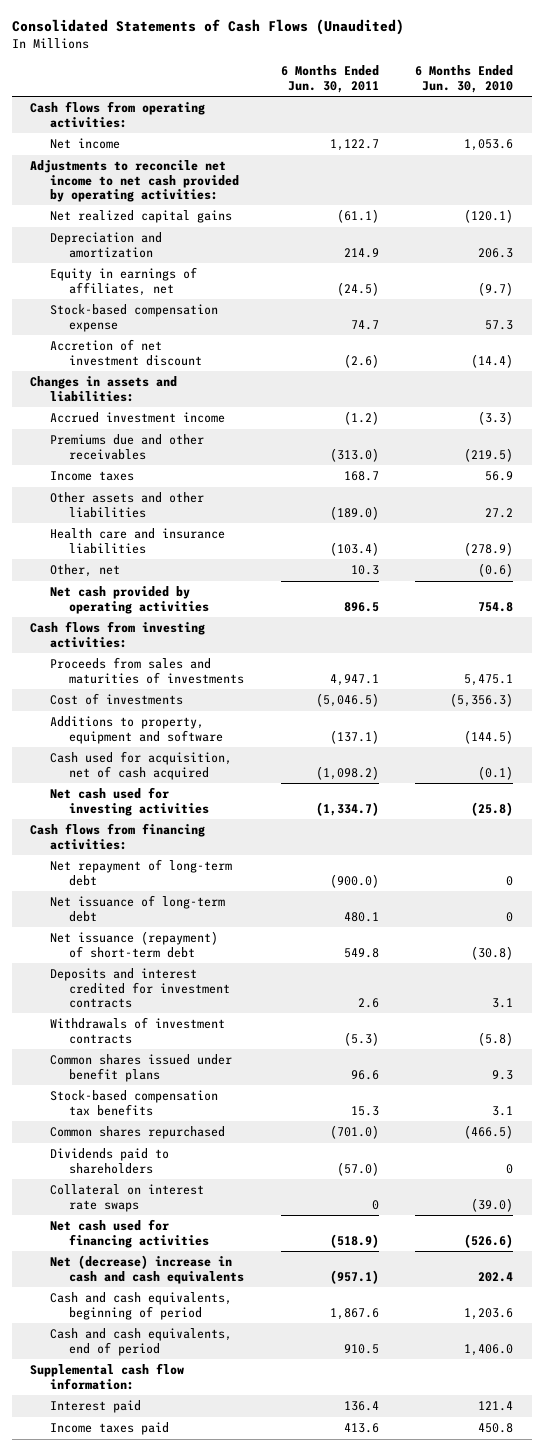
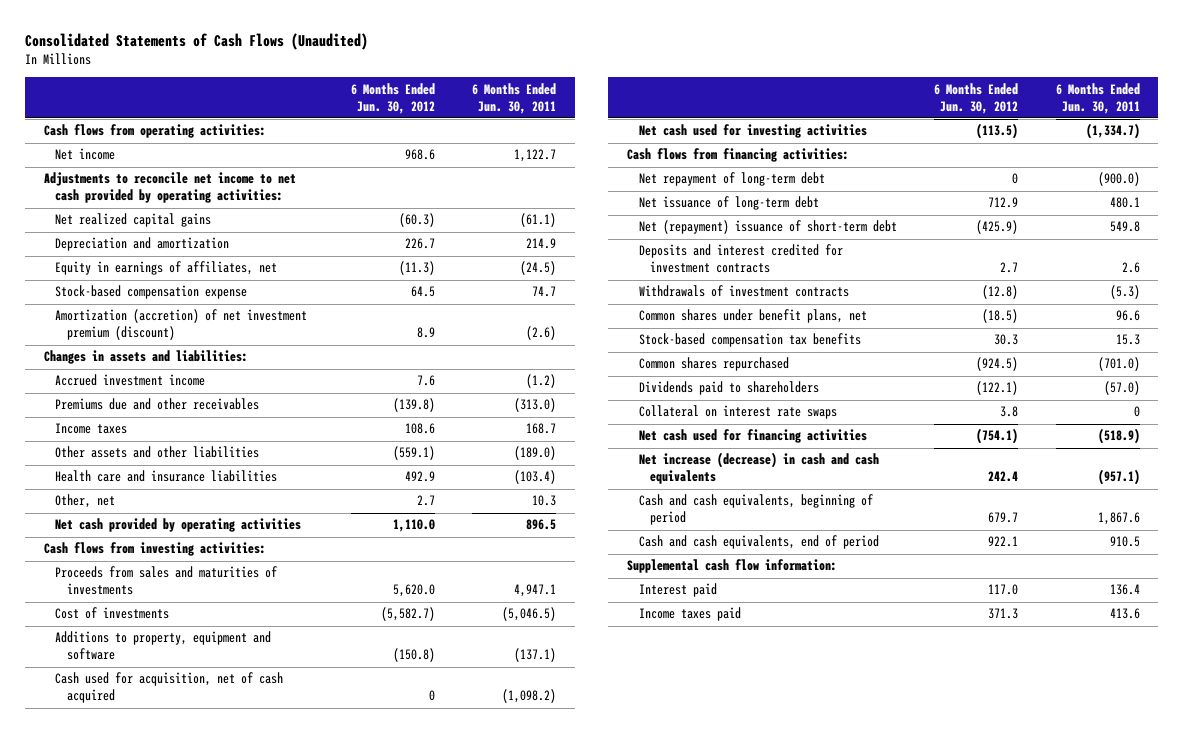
- | 6 Months Ended Jun. 30, 2011 | 6 Months Ended Jun. 30, 2010
+ | 6 Months Ended Jun. 30, 2012 | 6 Months Ended Jun. 30, 2011
- Accretion of net investment discount | (2.6) | (14.4)
+ Amortization (accretion) of net investment premium (discount) | 8.9 | (2.6)
- Net issuance (repayment) of short-term debt | 549.8 | (30.8)
+ Net (repayment) issuance of short-term debt | (425.9) | 549.8
- Common shares issued under benefit plans | 96.6 | 9.3
+ Common shares under benefit plans, net | (18.5) | 96.6
- Net (decrease) increase in cash and cash equivalents | (957.1) | 202.4
+ Net increase (decrease) in cash and cash equivalents | 242.4 | (957.1)

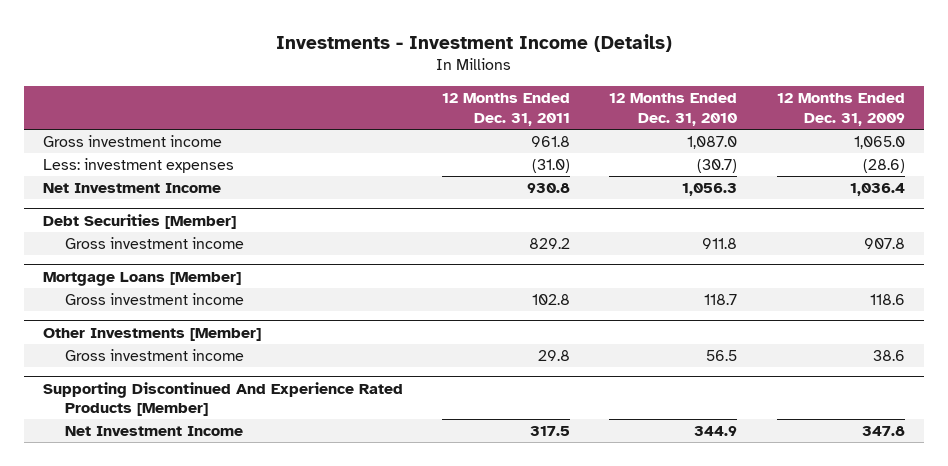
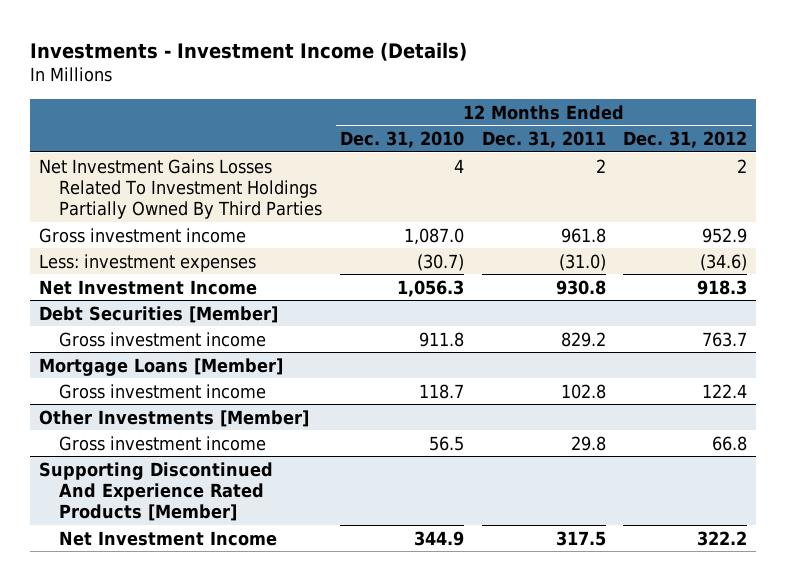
- | 12 Months Ended Dec. 31, 2011 | 12 Months Ended Dec. 31, 2010 | 12 Months Ended Dec. 31, 2009
+ | 12 Months Ended Dec. 31, 2010 | 12 Months Ended Dec. 31, 2011 | 12 Months Ended Dec. 31, 2012
+ Net Investment Gains Losses Related To Investment Holdings Partially Owned By Third Parties | 4 | 2 | 2

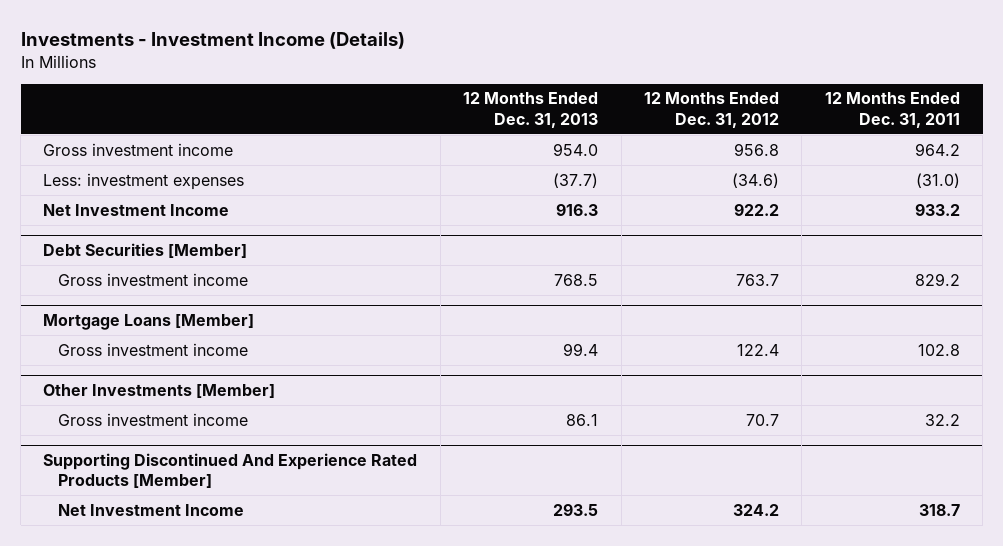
- | 12 Months Ended Dec. 31, 2010 | 12 Months Ended Dec. 31, 2011 | 12 Months Ended Dec. 31, 2012
+ | 12 Months Ended Dec. 31, 2013 | 12 Months Ended Dec. 31, 2012 | 12 Months Ended Dec. 31, 2011
- Net Investment Gains Losses Related To Investment Holdings Partially Owned By Third Parties | 4 | 2 | 2
- Gross investment income | 1,087.0 | 961.8 | 952.9
+ Gross investment income | 954.0 | 956.8 | 964.2
- Net Investment Income | 1,056.3 | 930.8 | 918.3
+ Net Investment Income | 916.3 | 922.2 | 933.2
@ Other Investments [Member]
- Gross investment income | 56.5 | 29.8 | 66.8
+ Gross investment income | 86.1 | 70.7 | 32.2
@ Supporting Discontinued And Experience Rated Products [Member]
- Net Investment Income | 344.9 | 317.5 | 322.2
+ Net Investment Income | 293.5 | 324.2 | 318.7

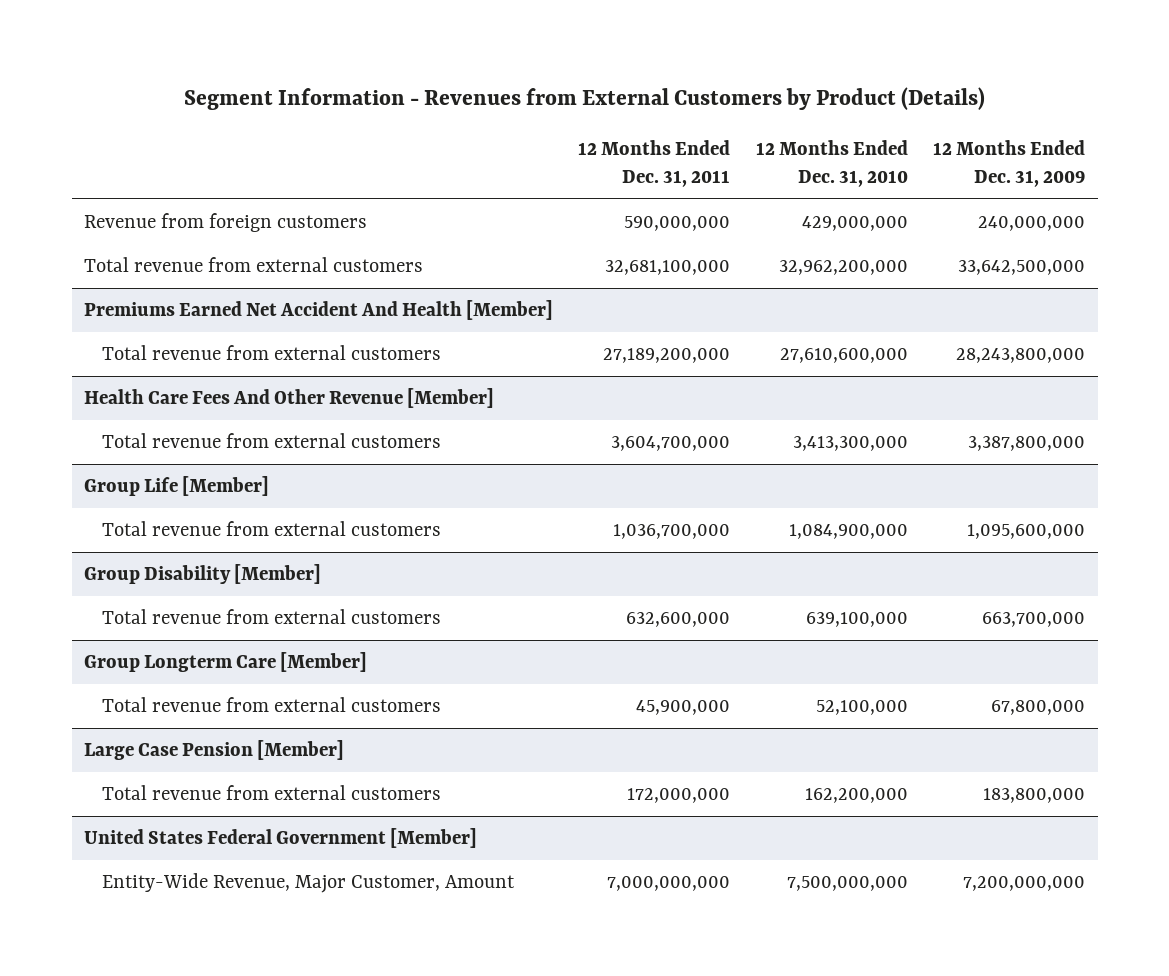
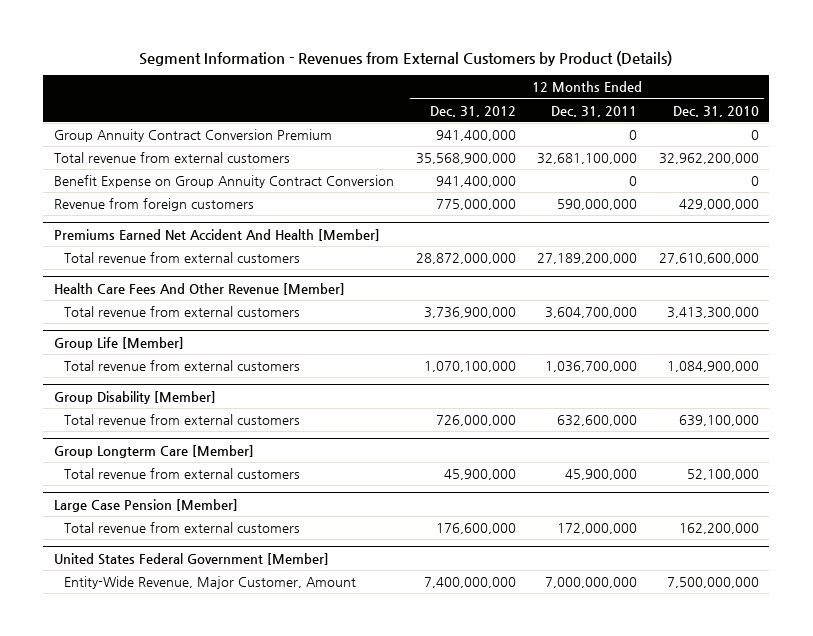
- | 12 Months Ended Dec. 31, 2011 | 12 Months Ended Dec. 31, 2010 | 12 Months Ended Dec. 31, 2009
+ | 12 Months Ended Dec. 31, 2012 | 12 Months Ended Dec. 31, 2011 | 12 Months Ended Dec. 31, 2010
+ Group Annuity Contract Conversion Premium | 941,400,000 | 0 | 0
+ Benefit Expense on Group Annuity Contract Conversion | 941,400,000 | 0 | 0
moved down: Revenue from foreign customers | 775,000,000 | 590,000,000 | 429,000,000

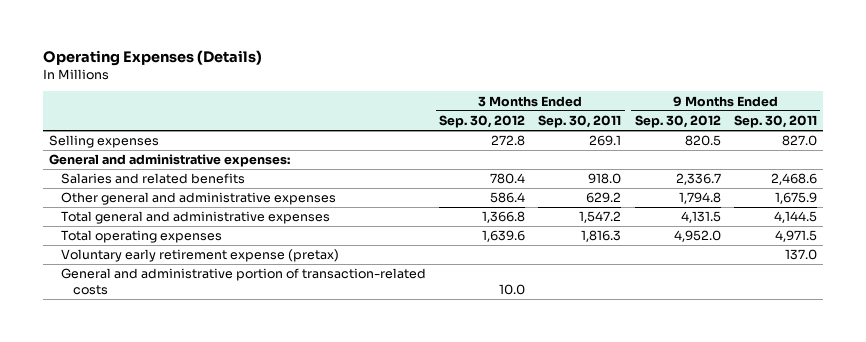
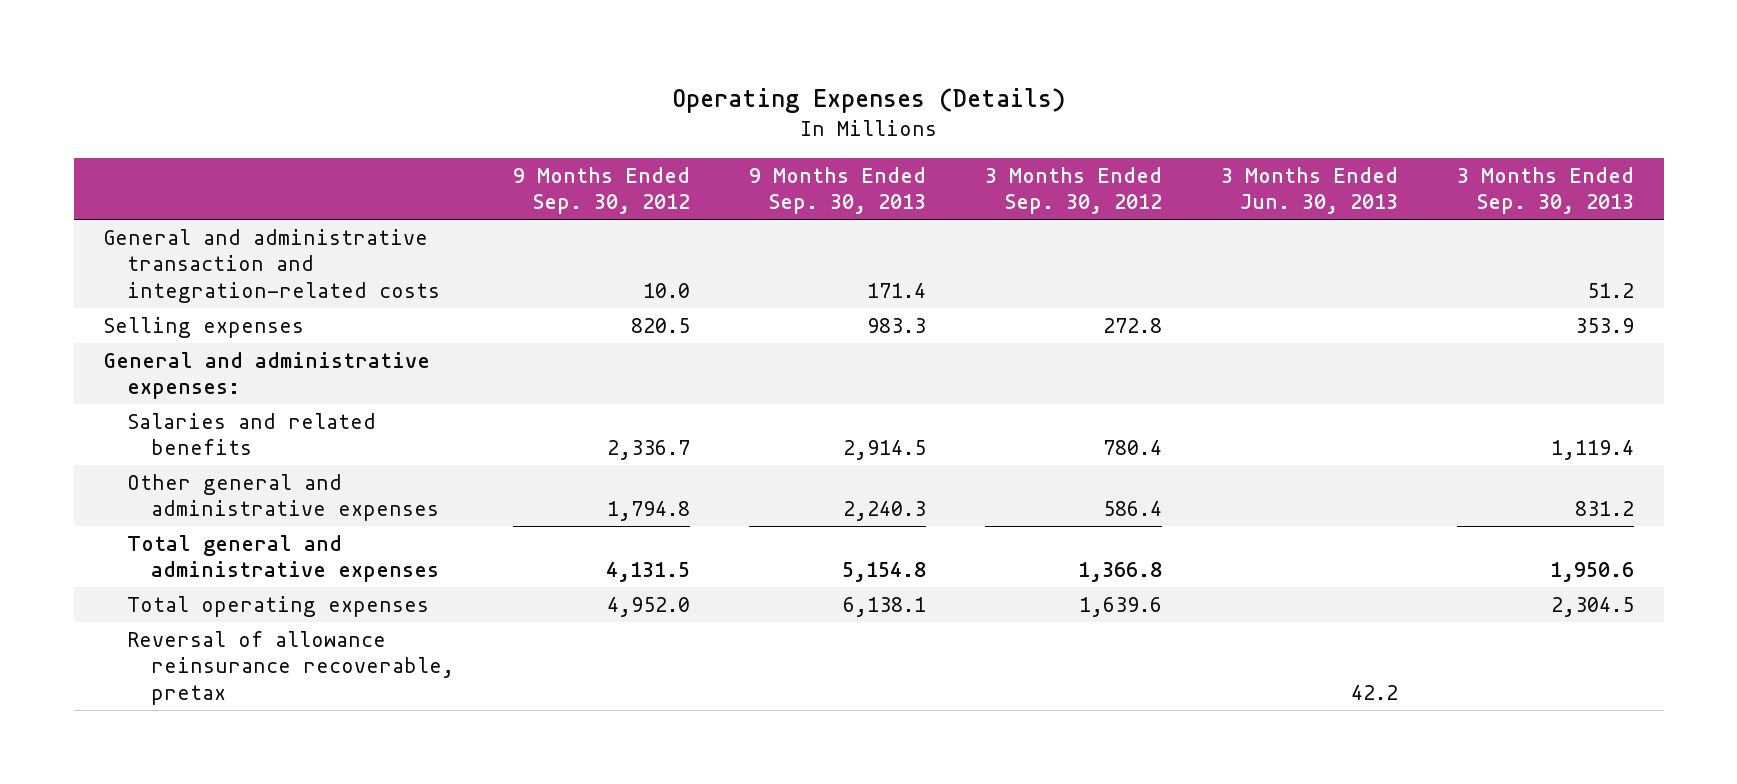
- | 3 Months Ended Sep. 30, 2012 | 3 Months Ended Sep. 30, 2011 | 9 Months Ended Sep. 30, 2012 | 9 Months Ended Sep. 30, 2011
+ | 9 Months Ended Sep. 30, 2012 | 9 Months Ended Sep. 30, 2013 | 3 Months Ended Sep. 30, 2012 | 3 Months Ended Jun. 30, 2013 | 3 Months Ended Sep. 30, 2013
+ General and administrative transaction and integration-related costs | 10.0 | 171.4 | | | 51.2
- Voluntary early retirement expense (pretax) | | | | 137.0
- General and administrative portion of transaction-related costs | 10.0 | | |
+ Reversal of allowance reinsurance recoverable, pretax | | | | 42.2 |

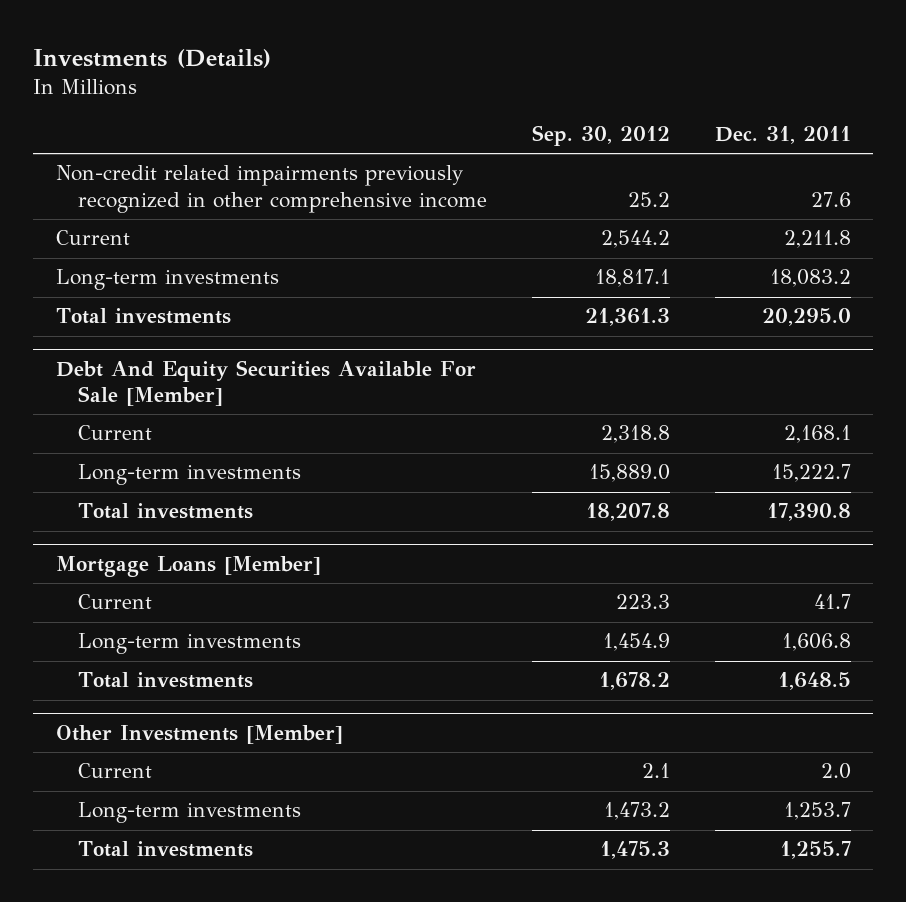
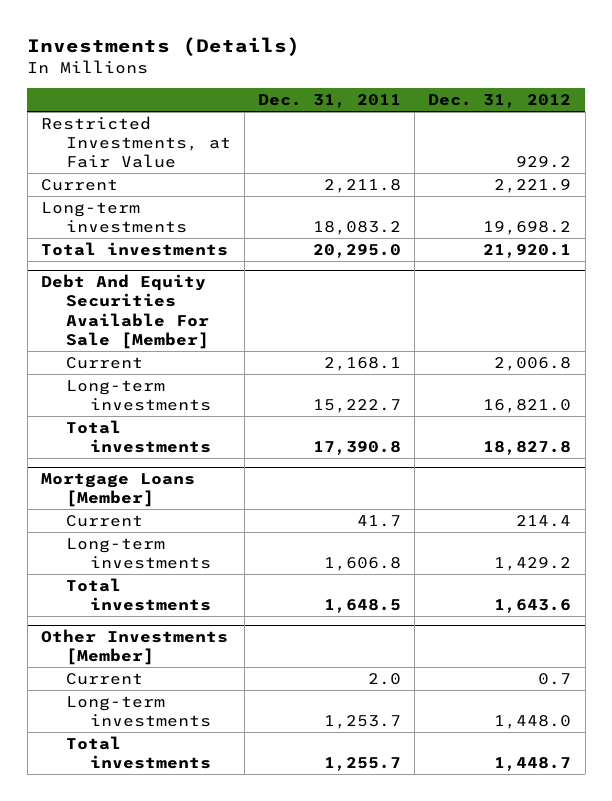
- | Sep. 30, 2012 | Dec. 31, 2011
+ | Dec. 31, 2011 | Dec. 31, 2012
- Non-credit related impairments previously recognized in other comprehensive income | 25.2 | 27.6
+ Restricted Investments, at Fair Value | | 929.2

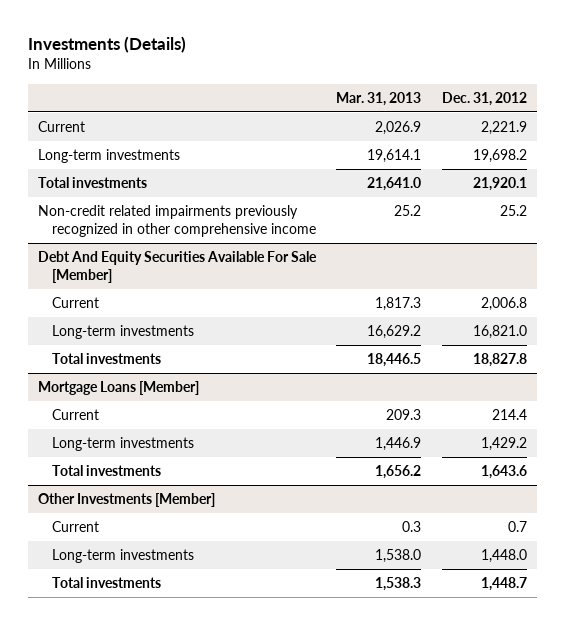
- | Dec. 31, 2011 | Dec. 31, 2012
+ | Mar. 31, 2013 | Dec. 31, 2012
- Restricted Investments, at Fair Value | | 929.2
+ Non-credit related impairments previously recognized in other comprehensive income | 25.2 | 25.2

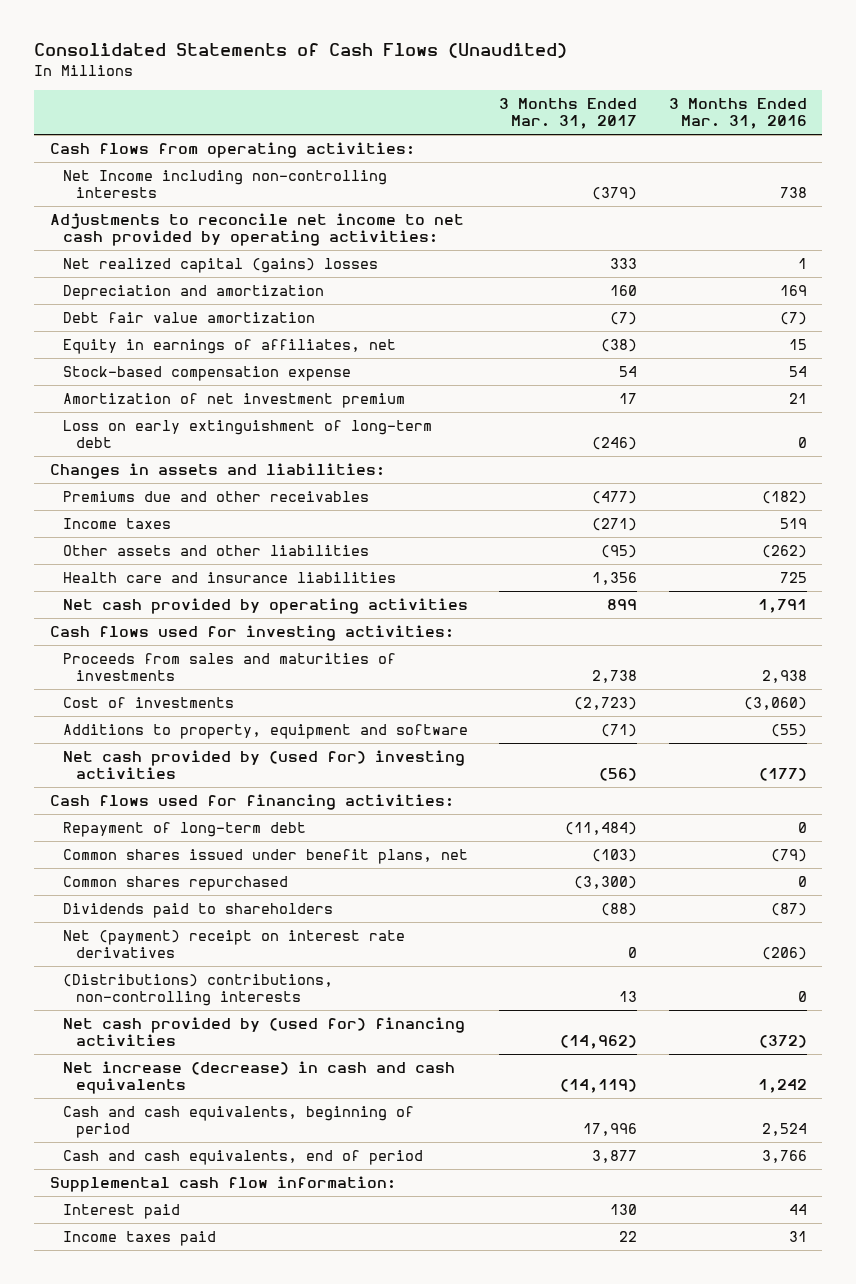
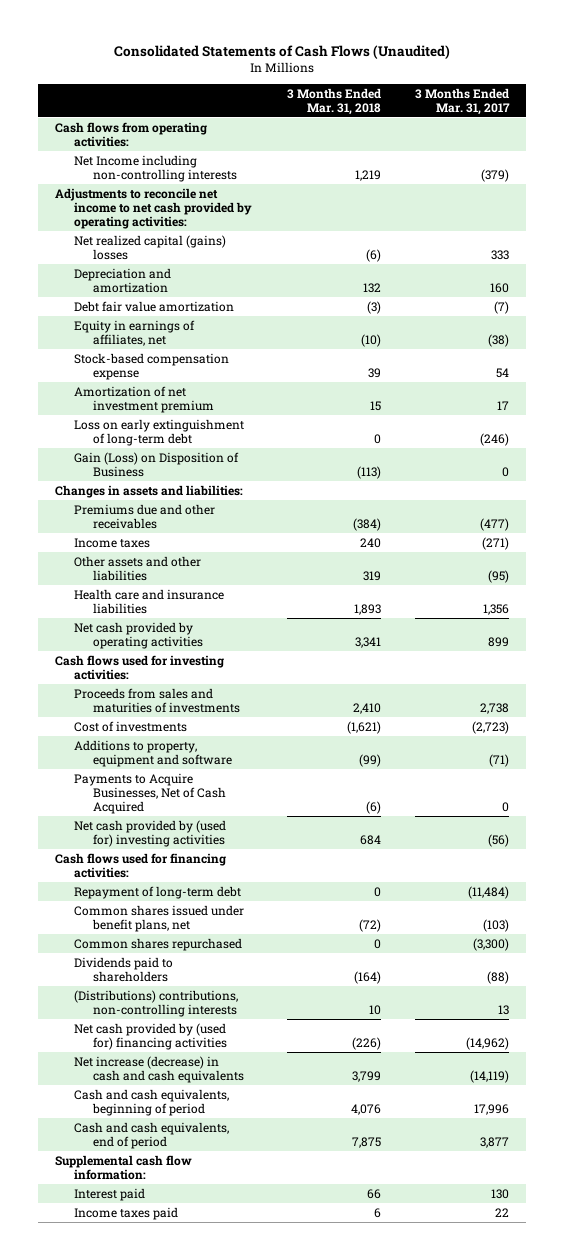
- | 3 Months Ended Mar. 31, 2017 | 3 Months Ended Mar. 31, 2016
+ | 3 Months Ended Mar. 31, 2018 | 3 Months Ended Mar. 31, 2017
+ Gain (Loss) on Disposition of Business | (113) | 0
+ Payments to Acquire Businesses, Net of Cash Acquired | (6) | 0
- Net (payment) receipt on interest rate derivatives | 0 | (206)

